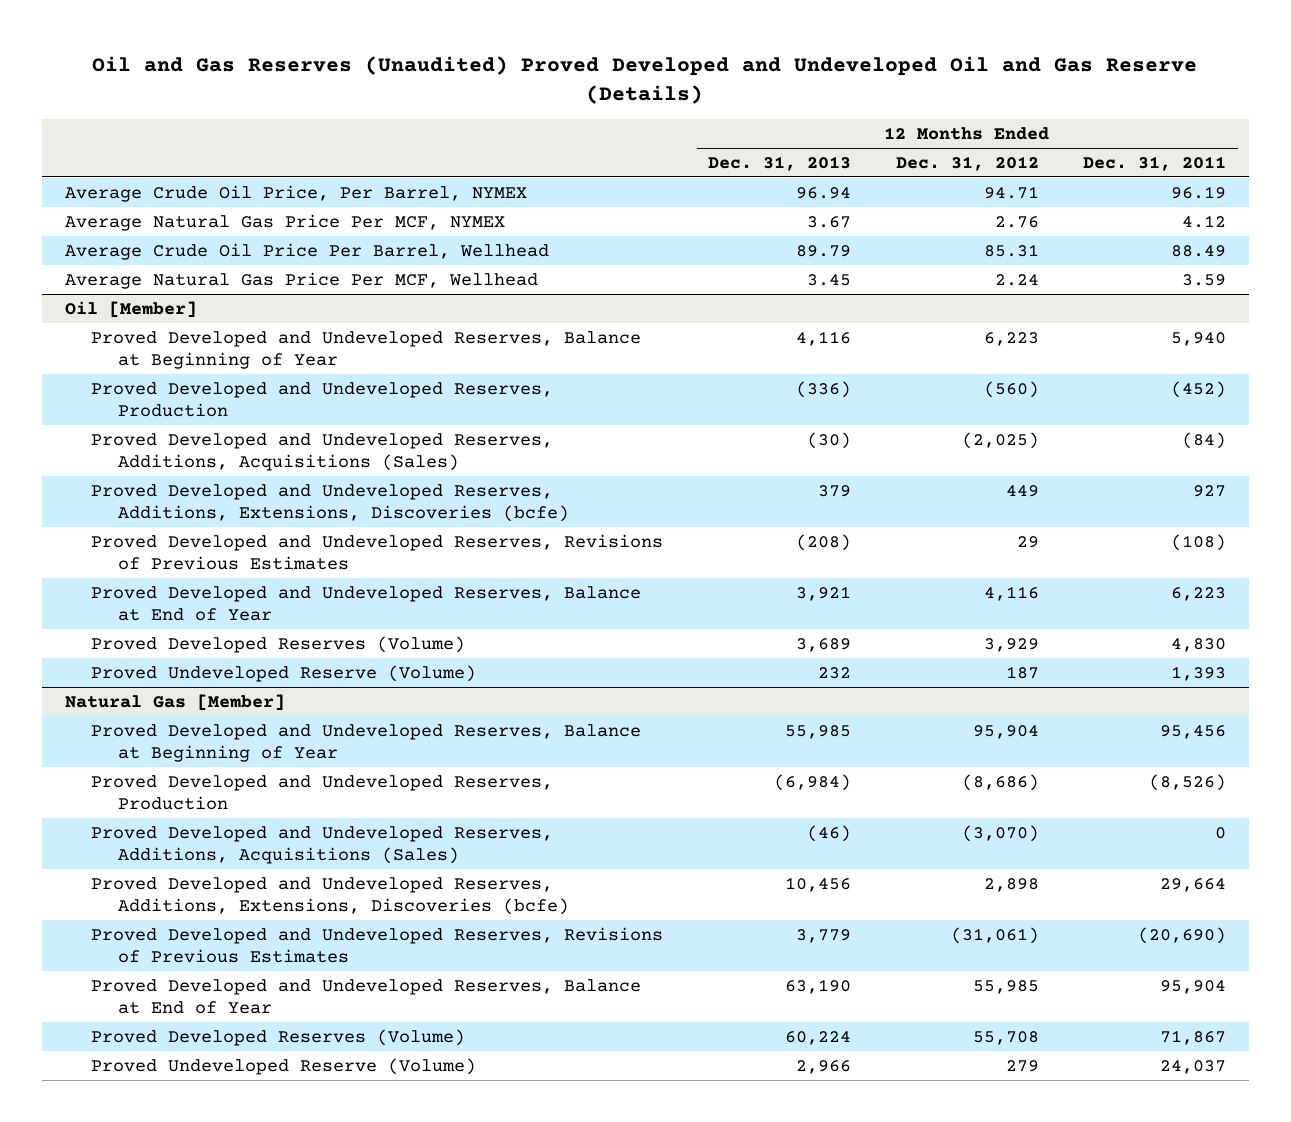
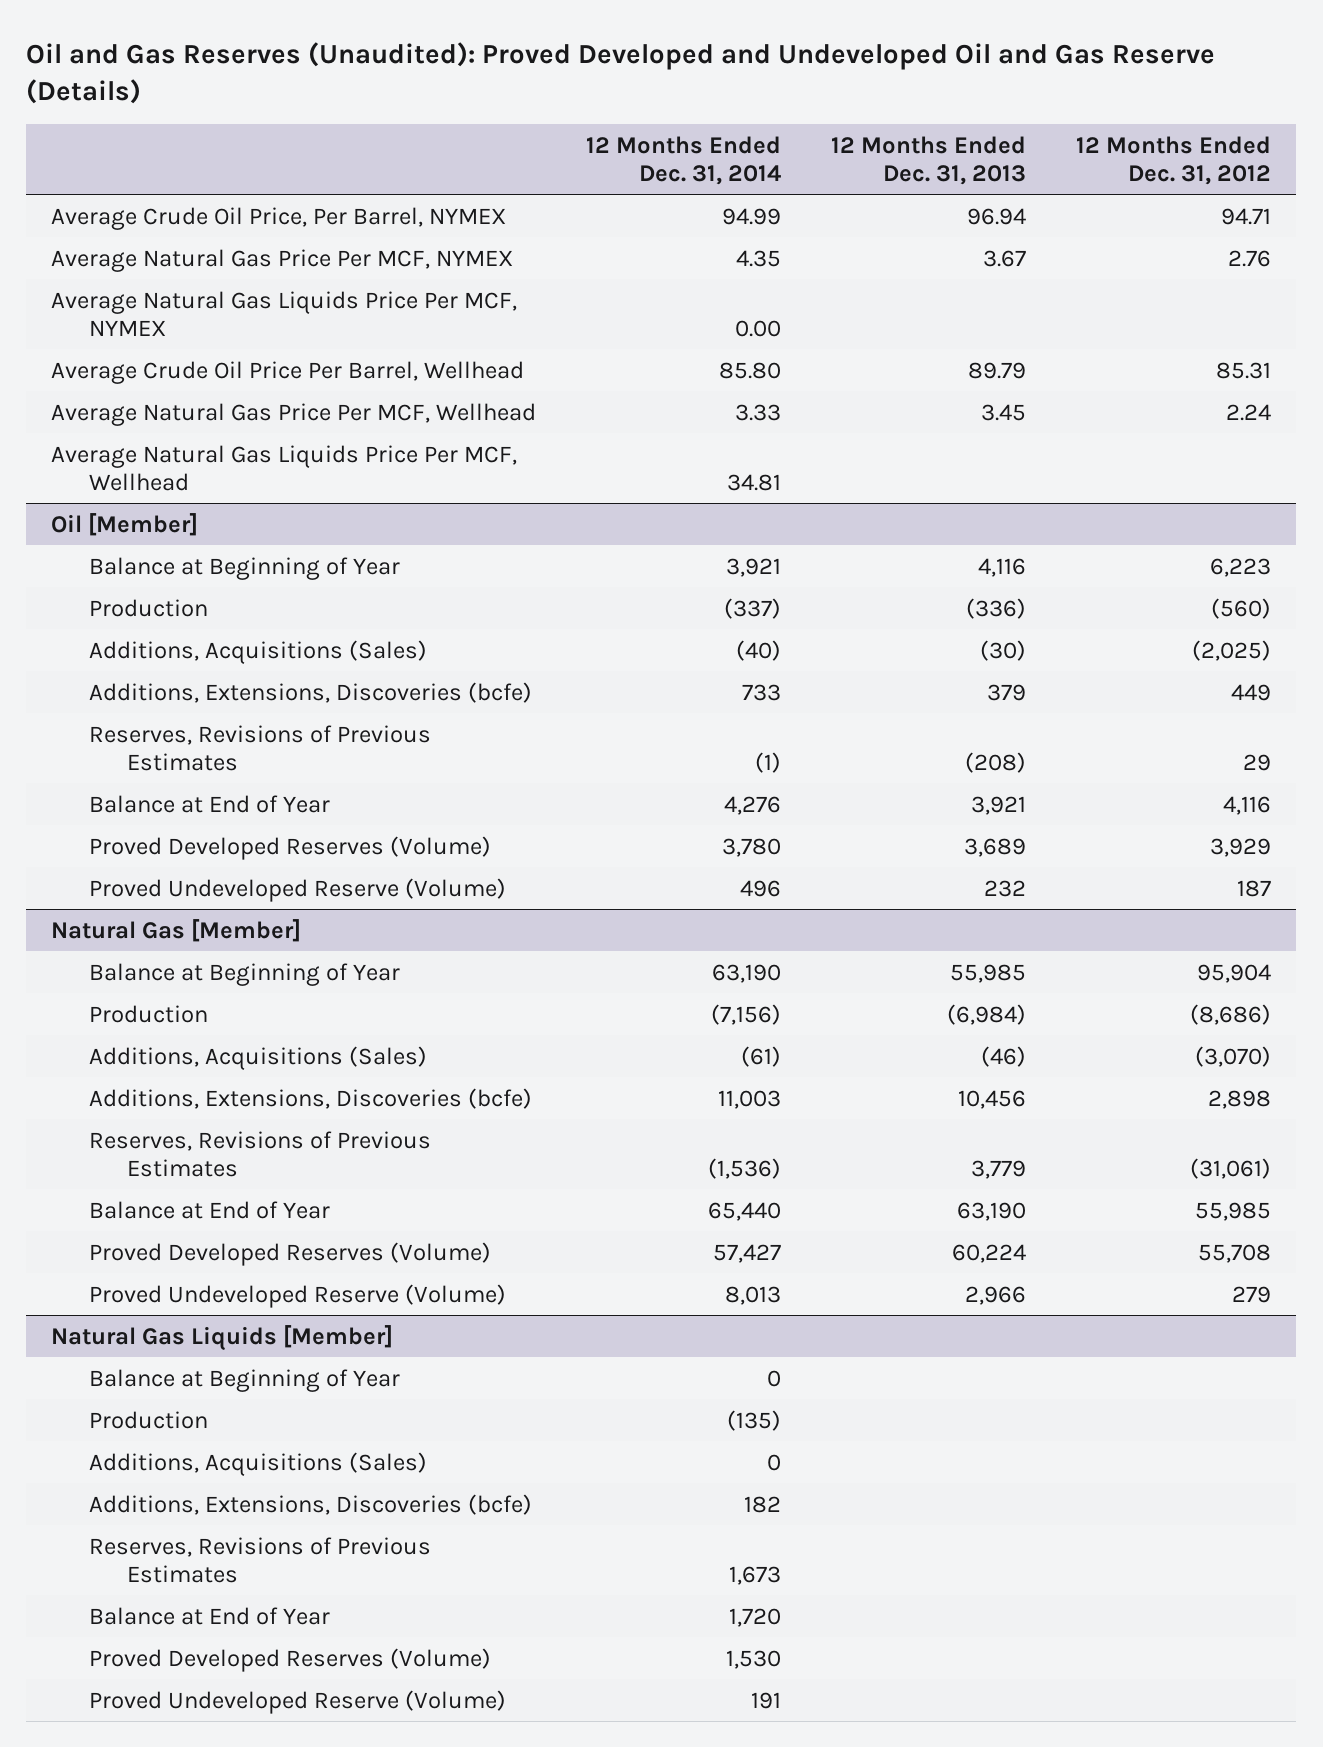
- Oil and Gas Reserves (Unaudited) Proved Developed and Undeveloped Oil and Gas Reserve (Details)
+ Oil and Gas Reserves (Unaudited): Proved Developed and Undeveloped Oil and Gas Reserve (Details)
- | 12 Months Ended Dec. 31, 2013 | 12 Months Ended Dec. 31, 2012 | 12 Months Ended Dec. 31, 2011
+ | 12 Months Ended Dec. 31, 2014 | 12 Months Ended Dec. 31, 2013 | 12 Months Ended Dec. 31, 2012
+ Average Natural Gas Liquids Price Per MCF, NYMEX | 0.00 | |
+ Average Natural Gas Liquids Price Per MCF, Wellhead | 34.81 | |
@ Oil [Member]
- Proved Developed and Undeveloped Reserves, Balance at Beginning of Year | 4,116 | 6,223 | 5,940
- Proved Developed and Undeveloped Reserves, Production | (336) | (560) | (452)
- Proved Developed and Undeveloped Reserves, Additions, Acquisitions (Sales) | (30) | (2,025) | (84)
- Proved Developed and Undeveloped Reserves, Additions, Extensions, Discoveries (bcfe) | 379 | 449 | 927
- Proved Developed and Undeveloped Reserves, Revisions of Previous Estimates | (208) | 29 | (108)
- Proved Developed and Undeveloped Reserves, Balance at End of Year | 3,921 | 4,116 | 6,223
+ Balance at Beginning of Year | 3,921 | 4,116 | 6,223
+ Production | (337) | (336) | (560)
+ Additions, Acquisitions (Sales) | (40) | (30) | (2,025)
+ Additions, Extensions, Discoveries (bcfe) | 733 | 379 | 449
+ Reserves, Revisions of Previous Estimates | (1) | (208) | 29
+ Balance at End of Year | 4,276 | 3,921 | 4,116
@ Natural Gas [Member]
- Proved Developed and Undeveloped Reserves, Balance at Beginning of Year | 55,985 | 95,904 | 95,456
- Proved Developed and Undeveloped Reserves, Production | (6,984) | (8,686) | (8,526)
- Proved Developed and Undeveloped Reserves, Additions, Acquisitions (Sales) | (46) | (3,070) | 0
- Proved Developed and Undeveloped Reserves, Additions, Extensions, Discoveries (bcfe) | 10,456 | 2,898 | 29,664
- Proved Developed and Undeveloped Reserves, Revisions of Previous Estimates | 3,779 | (31,061) | (20,690)
- Proved Developed and Undeveloped Reserves, Balance at End of Year | 63,190 | 55,985 | 95,904
+ Balance at Beginning of Year | 63,190 | 55,985 | 95,904
+ Production | (7,156) | (6,984) | (8,686)
+ Additions, Acquisitions (Sales) | (61) | (46) | (3,070)
+ Additions, Extensions, Discoveries (bcfe) | 11,003 | 10,456 | 2,898
+ Reserves, Revisions of Previous Estimates | (1,536) | 3,779 | (31,061)
+ Balance at End of Year | 65,440 | 63,190 | 55,985
+ Natural Gas Liquids [Member]
+ Balance at Beginning of Year | 0 | |
+ Production | (135) | |
+ Additions, Acquisitions (Sales) | 0 | |
+ Additions, Extensions, Discoveries (bcfe) | 182 | |
+ Reserves, Revisions of Previous Estimates | 1,673 | |
+ Balance at End of Year | 1,720 | |
+ Proved Developed Reserves (Volume) | 1,530 | |
+ Proved Undeveloped Reserve (Volume) | 191 | |

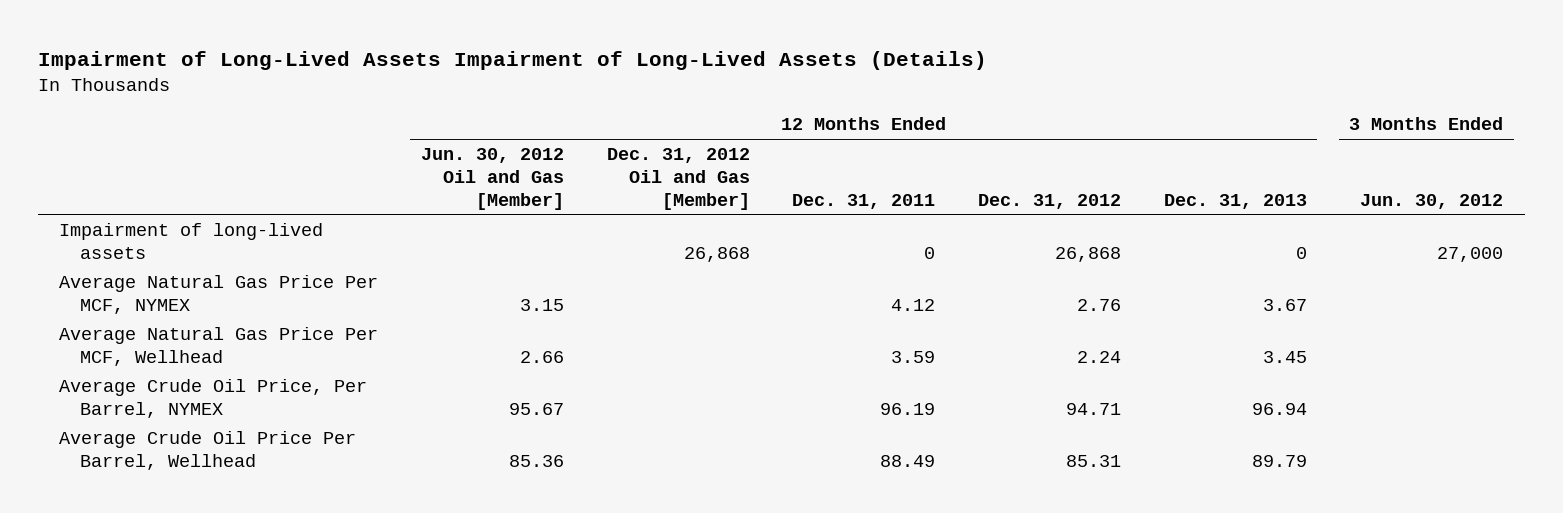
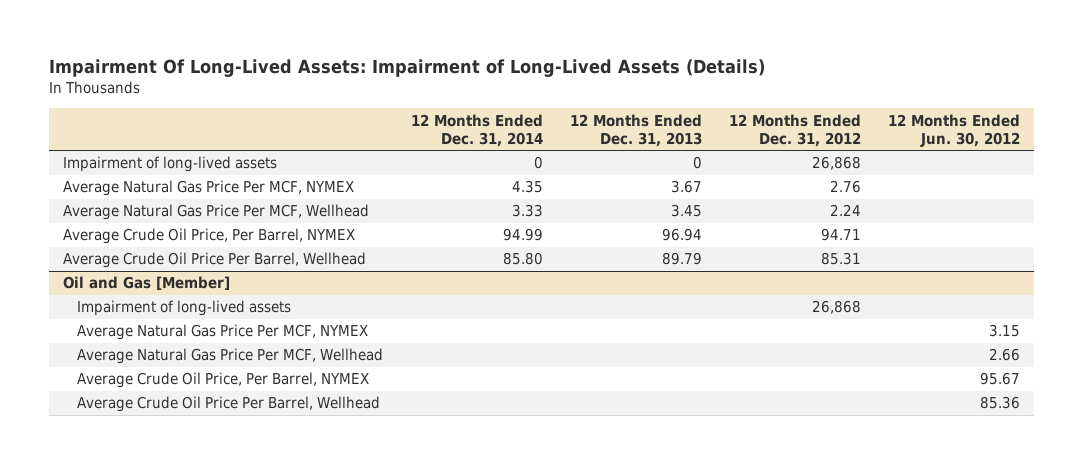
- Impairment of Long-Lived Assets Impairment of Long-Lived Assets (Details)
+ Impairment Of Long-Lived Assets: Impairment of Long-Lived Assets (Details)
- | 12 Months Ended Jun. 30, 2012 Oil and Gas [Member] | 12 Months Ended Dec. 31, 2012 Oil and Gas [Member] | 12 Months Ended Dec. 31, 2011 | 12 Months Ended Dec. 31, 2012 | 12 Months Ended Dec. 31, 2013 | 3 Months Ended Jun. 30, 2012
+ | 12 Months Ended Dec. 31, 2014 | 12 Months Ended Dec. 31, 2013 | 12 Months Ended Dec. 31, 2012 | 12 Months Ended Jun. 30, 2012
+ Oil and Gas [Member]
+ Impairment of long-lived assets | | | 26,868 |
+ Average Natural Gas Price Per MCF, NYMEX | | | | 3.15
+ Average Natural Gas Price Per MCF, Wellhead | | | | 2.66
+ Average Crude Oil Price, Per Barrel, NYMEX | | | | 95.67
+ Average Crude Oil Price Per Barrel, Wellhead | | | | 85.36

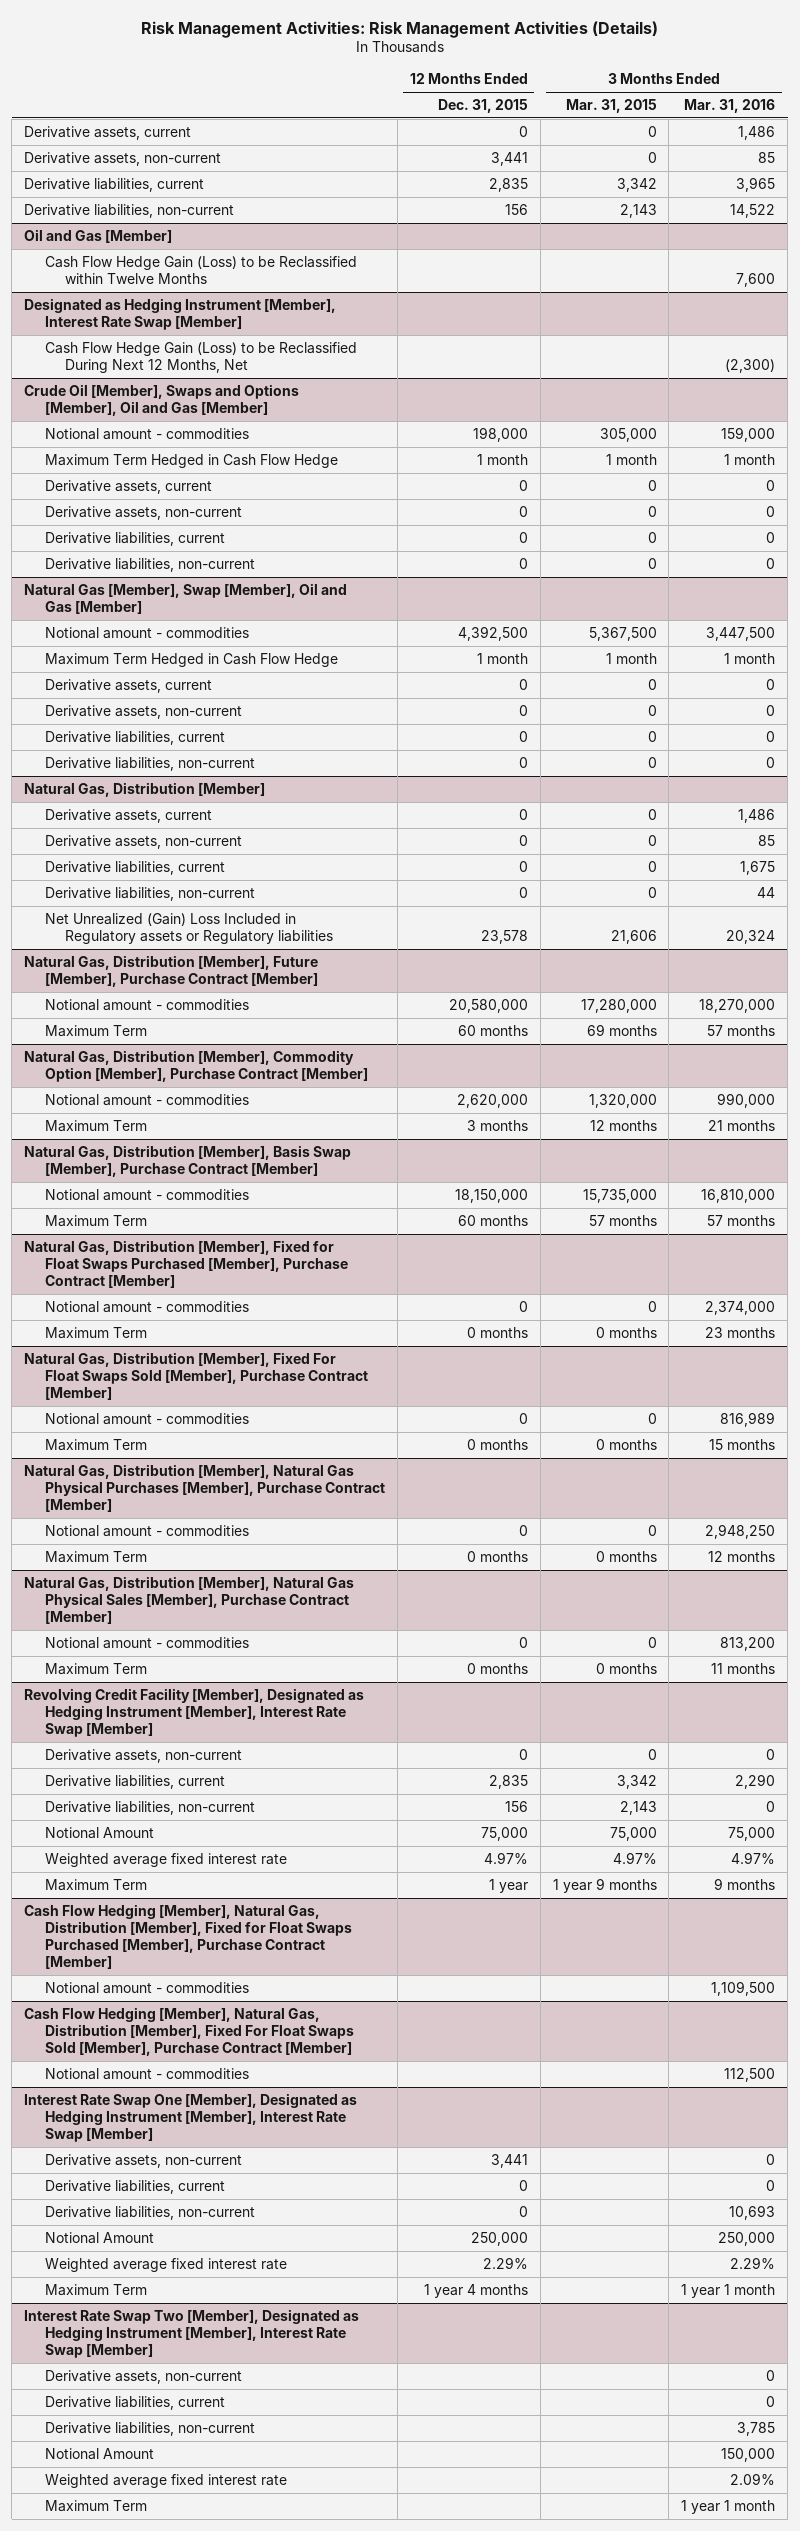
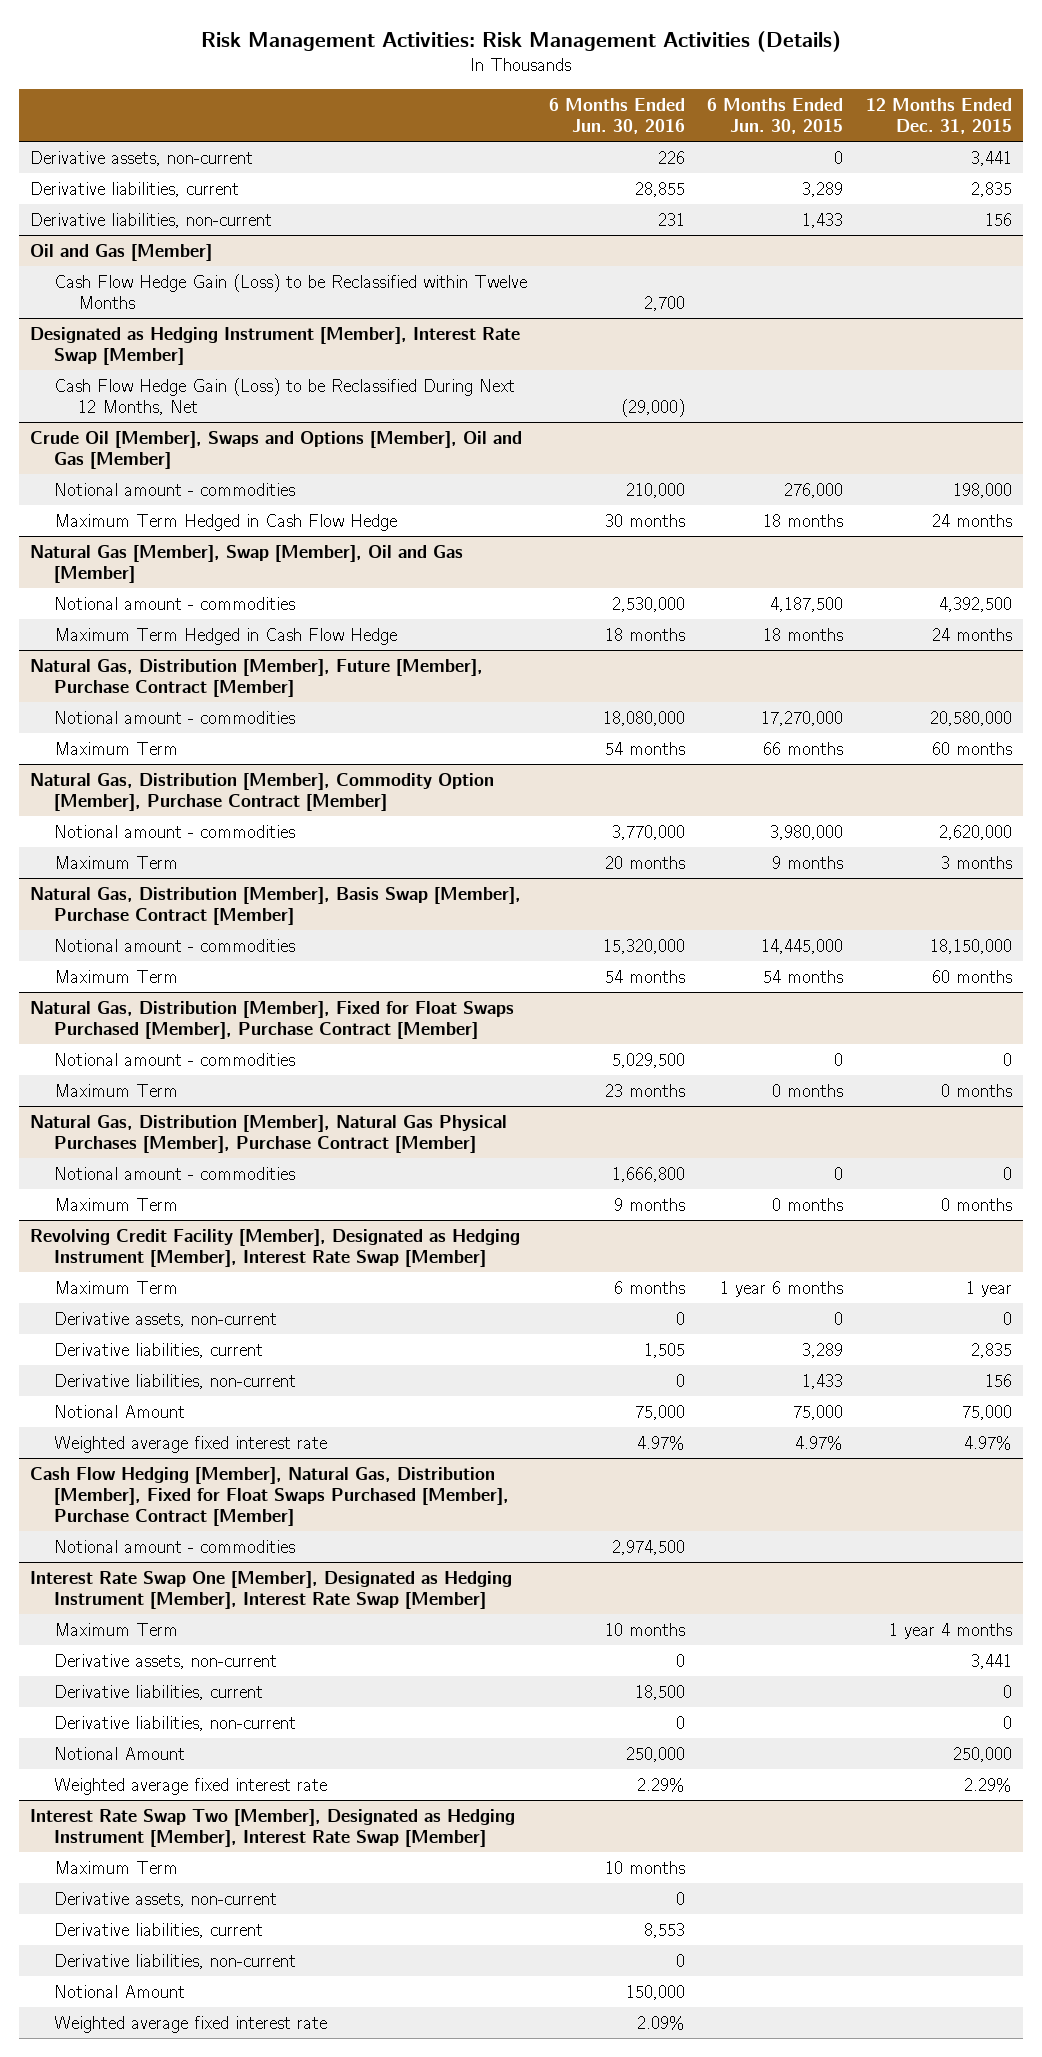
- | 12 Months Ended Dec. 31, 2015 | 3 Months Ended Mar. 31, 2015 | 3 Months Ended Mar. 31, 2016
+ | 6 Months Ended Jun. 30, 2016 | 6 Months Ended Jun. 30, 2015 | 12 Months Ended Dec. 31, 2015
- Derivative assets, current | 0 | 0 | 1,486
@ Crude Oil [Member], Swaps and Options [Member], Oil and Gas [Member]
- Maximum Term Hedged in Cash Flow Hedge | 1 month | 1 month | 1 month
- Derivative assets, current | 0 | 0 | 0
- Derivative assets, non-current | 0 | 0 | 0
- Derivative liabilities, current | 0 | 0 | 0
- Derivative liabilities, non-current | 0 | 0 | 0
+ Maximum Term Hedged in Cash Flow Hedge | 30 months | 18 months | 24 months
@ Natural Gas [Member], Swap [Member], Oil and Gas [Member]
- Maximum Term Hedged in Cash Flow Hedge | 1 month | 1 month | 1 month
- Derivative assets, current | 0 | 0 | 0
- Derivative assets, non-current | 0 | 0 | 0
- Derivative liabilities, current | 0 | 0 | 0
- Derivative liabilities, non-current | 0 | 0 | 0
- Natural Gas, Distribution [Member]
- Derivative assets, current | 0 | 0 | 1,486
- Derivative assets, non-current | 0 | 0 | 85
- Derivative liabilities, current | 0 | 0 | 1,675
- Derivative liabilities, non-current | 0 | 0 | 44
- Net Unrealized (Gain) Loss Included in Regulatory assets or Regulatory liabilities | 23,578 | 21,606 | 20,324
@ Natural Gas [Member], Swap [Member], Oil and Gas [Member]
+ Maximum Term Hedged in Cash Flow Hedge | 18 months | 18 months | 24 months
- Natural Gas, Distribution [Member], Fixed For Float Swaps Sold [Member], Purchase Contract [Member]
- Notional amount - commodities | 0 | 0 | 816,989
- Maximum Term | 0 months | 0 months | 15 months
- Natural Gas, Distribution [Member], Natural Gas Physical Sales [Member], Purchase Contract [Member]
- Notional amount - commodities | 0 | 0 | 813,200
- Maximum Term | 0 months | 0 months | 11 months
@ Revolving Credit Facility [Member], Designated as Hedging Instrument [Member], Interest Rate Swap [Member]
moved up: Maximum Term | 6 months | 1 year 6 months | 1 year
- Cash Flow Hedging [Member], Natural Gas, Distribution [Member], Fixed For Float Swaps Sold [Member], Purchase Contract [Member]
- Notional amount - commodities | | | 112,500
@ Interest Rate Swap One [Member], Designated as Hedging Instrument [Member], Interest Rate Swap [Member]
moved up: Maximum Term | 10 months | | 1 year 4 months
@ Interest Rate Swap Two [Member], Designated as Hedging Instrument [Member], Interest Rate Swap [Member]
moved up: Maximum Term | 10 months | |

